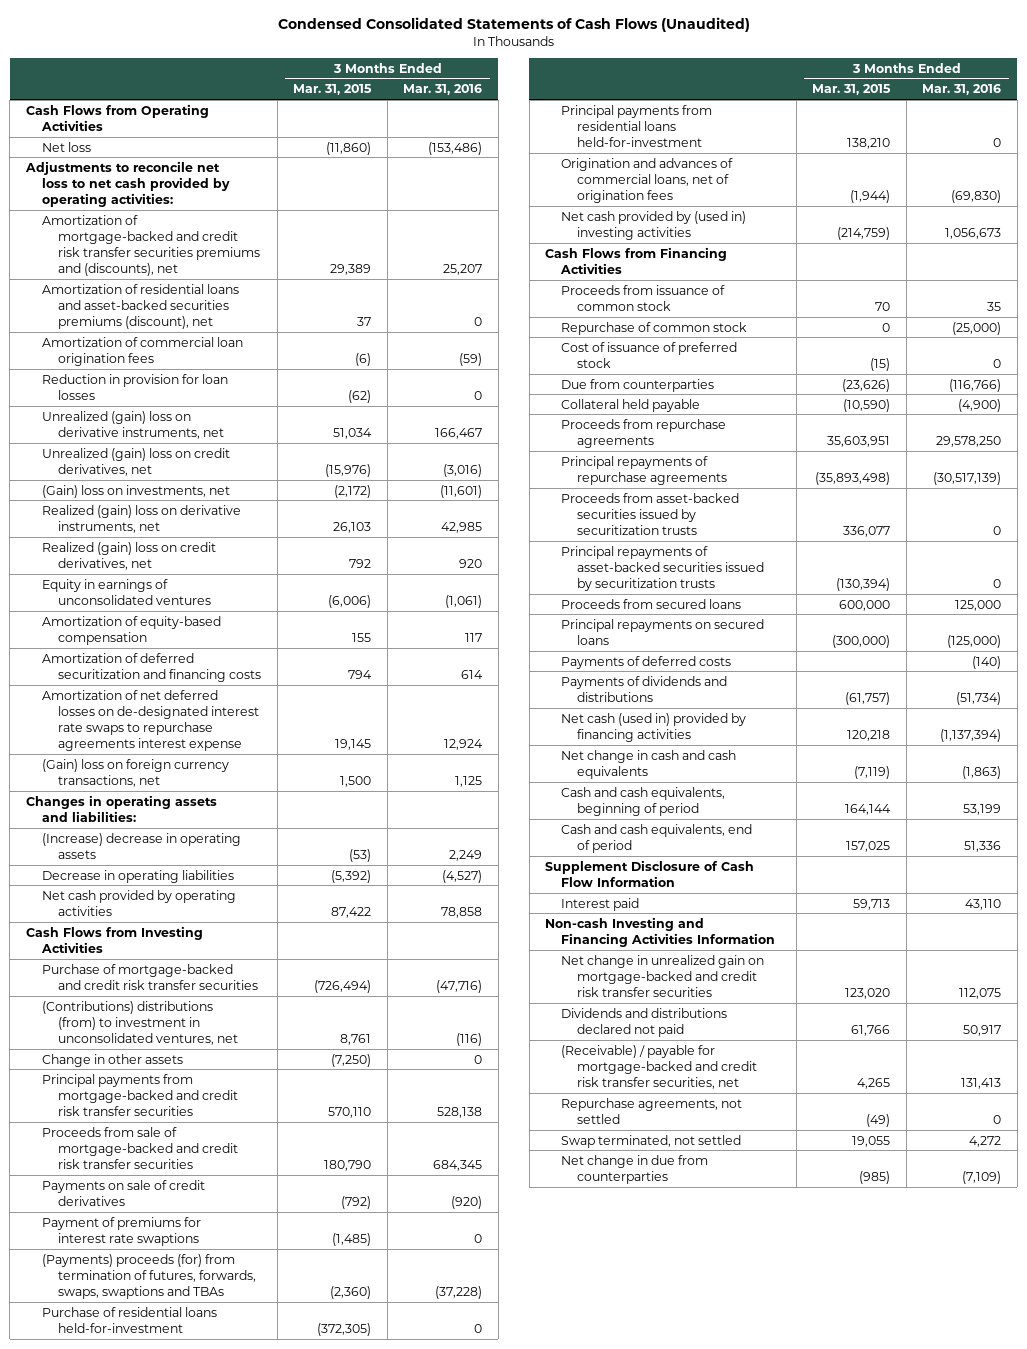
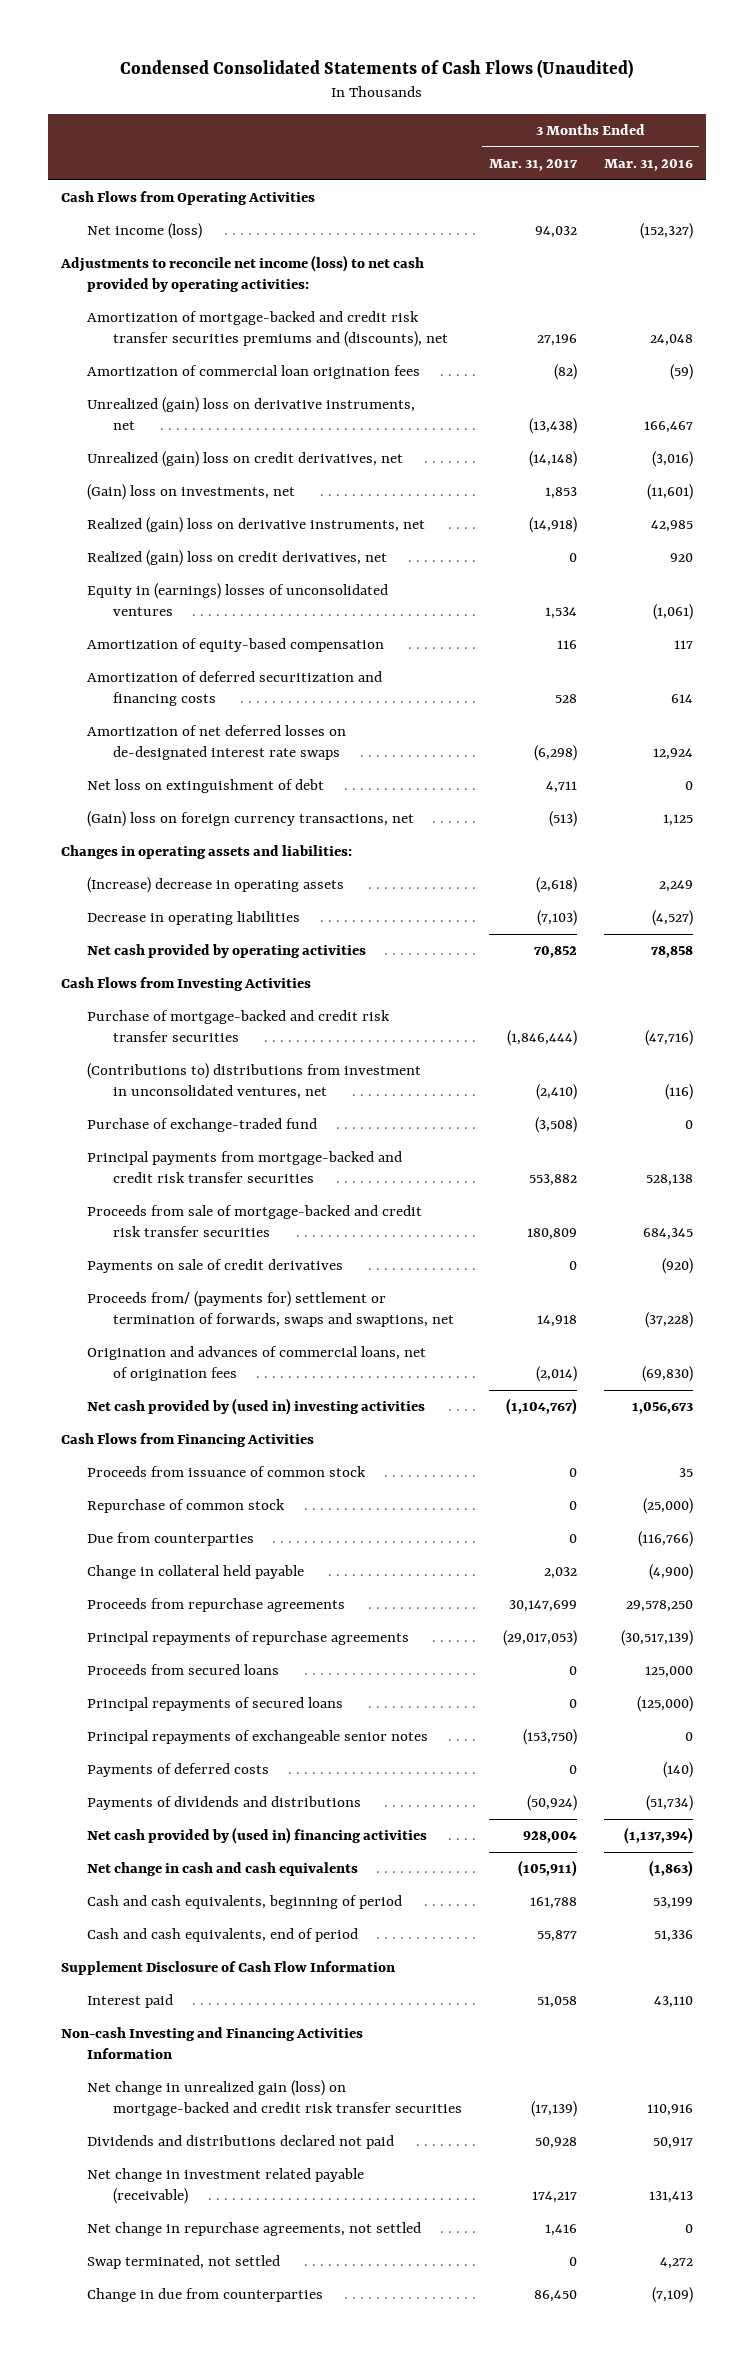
- | 3 Months Ended Mar. 31, 2015 | 3 Months Ended Mar. 31, 2016
+ | 3 Months Ended Mar. 31, 2017 | 3 Months Ended Mar. 31, 2016
- Net loss | (11,860) | (153,486)
- Adjustments to reconcile net loss to net cash provided by operating activities:
- Amortization of mortgage-backed and credit risk transfer securities premiums and (discounts), net | 29,389 | 25,207
- Amortization of residential loans and asset-backed securities premiums (discount), net | 37 | 0
+ Net income (loss) | 94,032 | (152,327)
+ Adjustments to reconcile net income (loss) to net cash provided by operating activities:
+ Amortization of mortgage-backed and credit risk transfer securities premiums and (discounts), net | 27,196 | 24,048
- Reduction in provision for loan losses | (62) | 0
- Equity in earnings of unconsolidated ventures | (6,006) | (1,061)
+ Equity in (earnings) losses of unconsolidated ventures | 1,534 | (1,061)
- Amortization of net deferred losses on de-designated interest rate swaps to repurchase agreements interest expense | 19,145 | 12,924
+ Amortization of net deferred losses on de-designated interest rate swaps | (6,298) | 12,924
+ Net loss on extinguishment of debt | 4,711 | 0
- (Contributions) distributions (from) to investment in unconsolidated ventures, net | 8,761 | (116)
- Change in other assets | (7,250) | 0
+ (Contributions to) distributions from investment in unconsolidated ventures, net | (2,410) | (116)
+ Purchase of exchange-traded fund | (3,508) | 0
- Payment of premiums for interest rate swaptions | (1,485) | 0
- (Payments) proceeds (for) from termination of futures, forwards, swaps, swaptions and TBAs | (2,360) | (37,228)
- Purchase of residential loans held-for-investment | (372,305) | 0
- Principal payments from residential loans held-for-investment | 138,210 | 0
+ Proceeds from/ (payments for) settlement or termination of forwards, swaps and swaptions, net | 14,918 | (37,228)
- Cost of issuance of preferred stock | (15) | 0
- Collateral held payable | (10,590) | (4,900)
+ Change in collateral held payable | 2,032 | (4,900)
- Proceeds from asset-backed securities issued by securitization trusts | 336,077 | 0
- Principal repayments of asset-backed securities issued by securitization trusts | (130,394) | 0
- Principal repayments on secured loans | (300,000) | (125,000)
+ Principal repayments of secured loans | 0 | (125,000)
+ Principal repayments of exchangeable senior notes | (153,750) | 0
- Net cash (used in) provided by financing activities | 120,218 | (1,137,394)
+ Net cash provided by (used in) financing activities | 928,004 | (1,137,394)
- Net change in unrealized gain on mortgage-backed and credit risk transfer securities | 123,020 | 112,075
+ Net change in unrealized gain (loss) on mortgage-backed and credit risk transfer securities | (17,139) | 110,916
- (Receivable) / payable for mortgage-backed and credit risk transfer securities, net | 4,265 | 131,413
- Repurchase agreements, not settled | (49) | 0
+ Net change in investment related payable (receivable) | 174,217 | 131,413
+ Net change in repurchase agreements, not settled | 1,416 | 0
- Net change in due from counterparties | (985) | (7,109)
+ Change in due from counterparties | 86,450 | (7,109)

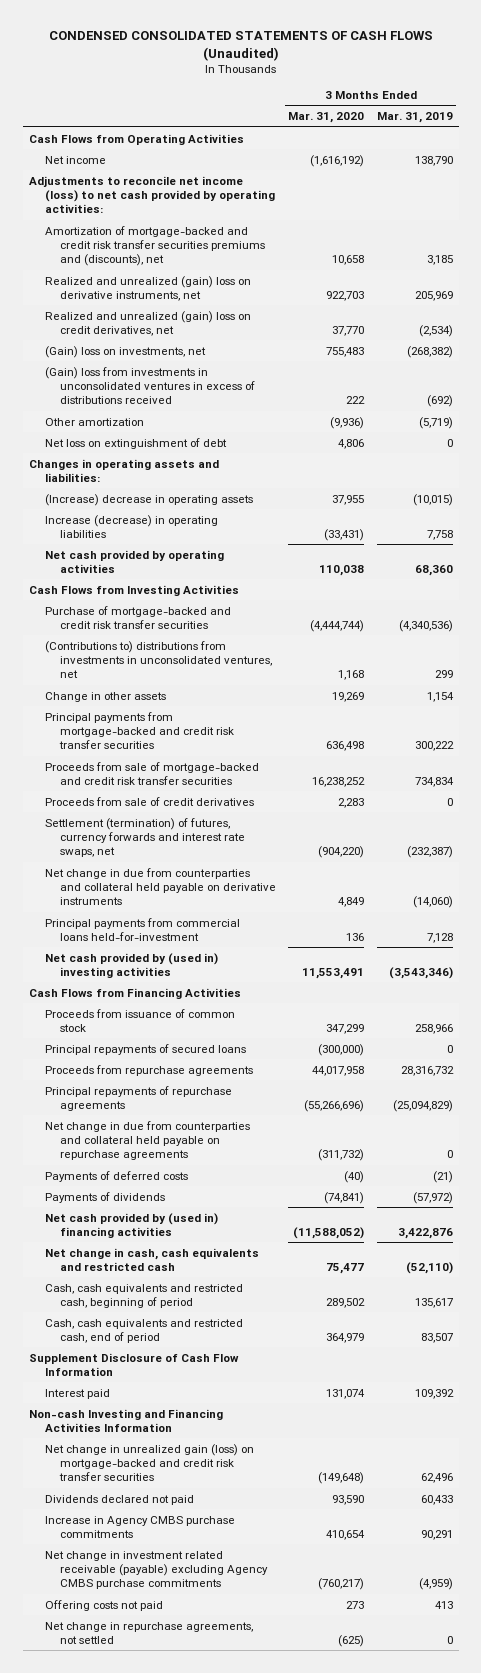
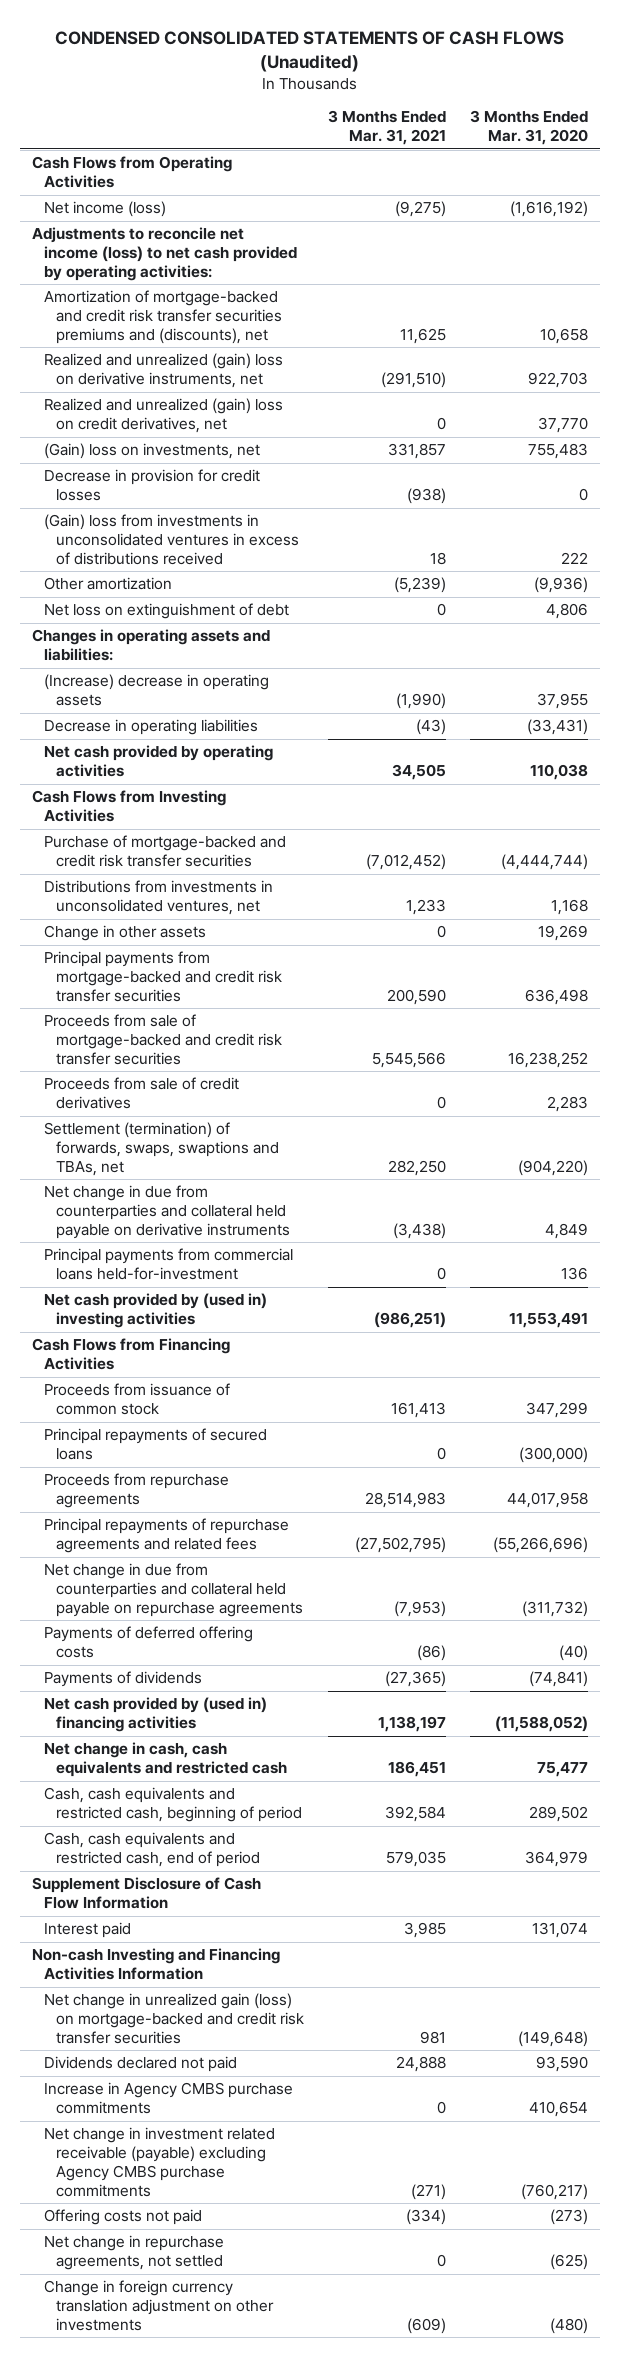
- | 3 Months Ended Mar. 31, 2020 | 3 Months Ended Mar. 31, 2019
+ | 3 Months Ended Mar. 31, 2021 | 3 Months Ended Mar. 31, 2020
- Net income | (1,616,192) | 138,790
+ Net income (loss) | (9,275) | (1,616,192)
+ Decrease in provision for credit losses | (938) | 0
- Increase (decrease) in operating liabilities | (33,431) | 7,758
+ Decrease in operating liabilities | (43) | (33,431)
- (Contributions to) distributions from investments in unconsolidated ventures, net | 1,168 | 299
+ Distributions from investments in unconsolidated ventures, net | 1,233 | 1,168
- Settlement (termination) of futures, currency forwards and interest rate swaps, net | (904,220) | (232,387)
+ Settlement (termination) of forwards, swaps, swaptions and TBAs, net | 282,250 | (904,220)
- Principal repayments of repurchase agreements | (55,266,696) | (25,094,829)
+ Principal repayments of repurchase agreements and related fees | (27,502,795) | (55,266,696)
- Payments of deferred costs | (40) | (21)
+ Payments of deferred offering costs | (86) | (40)
- Offering costs not paid | 273 | 413
+ Offering costs not paid | (334) | (273)
+ Change in foreign currency translation adjustment on other investments | (609) | (480)

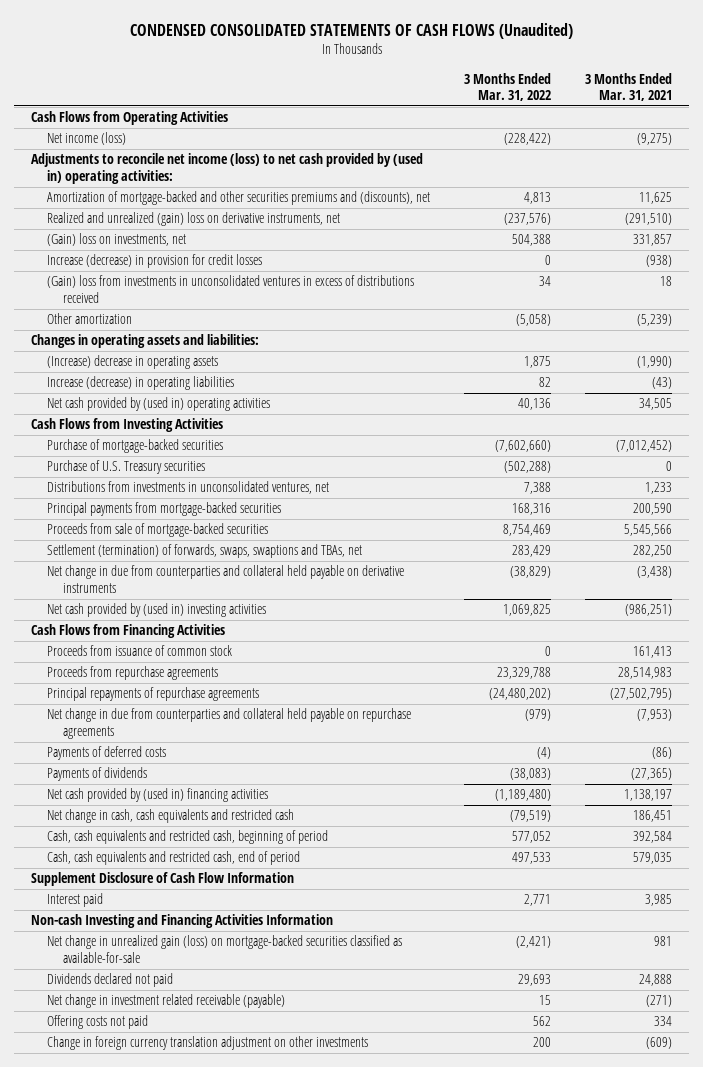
- | 3 Months Ended Mar. 31, 2021 | 3 Months Ended Mar. 31, 2020
+ | 3 Months Ended Mar. 31, 2022 | 3 Months Ended Mar. 31, 2021
- Adjustments to reconcile net income (loss) to net cash provided by operating activities:
- Amortization of mortgage-backed and credit risk transfer securities premiums and (discounts), net | 11,625 | 10,658
+ Adjustments to reconcile net income (loss) to net cash provided by (used in) operating activities:
+ Amortization of mortgage-backed and other securities premiums and (discounts), net | 4,813 | 11,625
- Realized and unrealized (gain) loss on credit derivatives, net | 0 | 37,770
- Decrease in provision for credit losses | (938) | 0
+ Increase (decrease) in provision for credit losses | 0 | (938)
- Net loss on extinguishment of debt | 0 | 4,806
- Decrease in operating liabilities | (43) | (33,431)
- Net cash provided by operating activities | 34,505 | 110,038
+ Increase (decrease) in operating liabilities | 82 | (43)
+ Net cash provided by (used in) operating activities | 40,136 | 34,505
- Purchase of mortgage-backed and credit risk transfer securities | (7,012,452) | (4,444,744)
+ Purchase of mortgage-backed securities | (7,602,660) | (7,012,452)
+ Purchase of U.S. Treasury securities | (502,288) | 0
- Change in other assets | 0 | 19,269
- Principal payments from mortgage-backed and credit risk transfer securities | 200,590 | 636,498
- Proceeds from sale of mortgage-backed and credit risk transfer securities | 5,545,566 | 16,238,252
- Proceeds from sale of credit derivatives | 0 | 2,283
+ Principal payments from mortgage-backed securities | 168,316 | 200,590
+ Proceeds from sale of mortgage-backed securities | 8,754,469 | 5,545,566
- Principal payments from commercial loans held-for-investment | 0 | 136
- Principal repayments of secured loans | 0 | (300,000)
- Principal repayments of repurchase agreements and related fees | (27,502,795) | (55,266,696)
+ Principal repayments of repurchase agreements | (24,480,202) | (27,502,795)
- Payments of deferred offering costs | (86) | (40)
+ Payments of deferred costs | (4) | (86)
- Net change in unrealized gain (loss) on mortgage-backed and credit risk transfer securities | 981 | (149,648)
+ Net change in unrealized gain (loss) on mortgage-backed securities classified as available-for-sale | (2,421) | 981
- Increase in Agency CMBS purchase commitments | 0 | 410,654
- Net change in investment related receivable (payable) excluding Agency CMBS purchase commitments | (271) | (760,217)
- Offering costs not paid | (334) | (273)
- Net change in repurchase agreements, not settled | 0 | (625)
+ Net change in investment related receivable (payable) | 15 | (271)
+ Offering costs not paid | 562 | 334

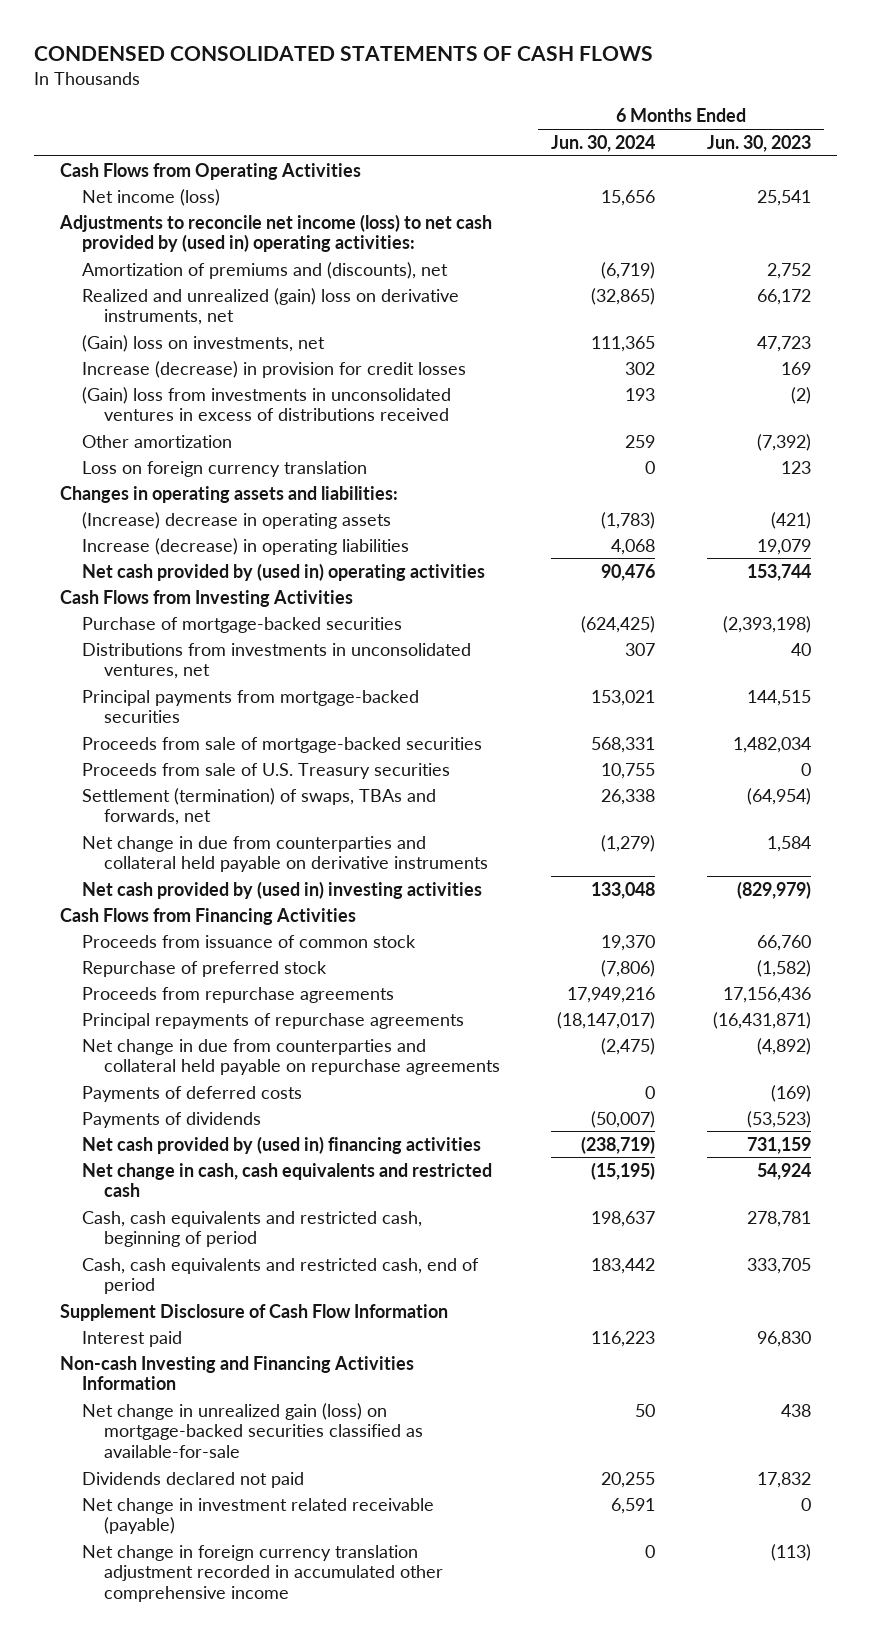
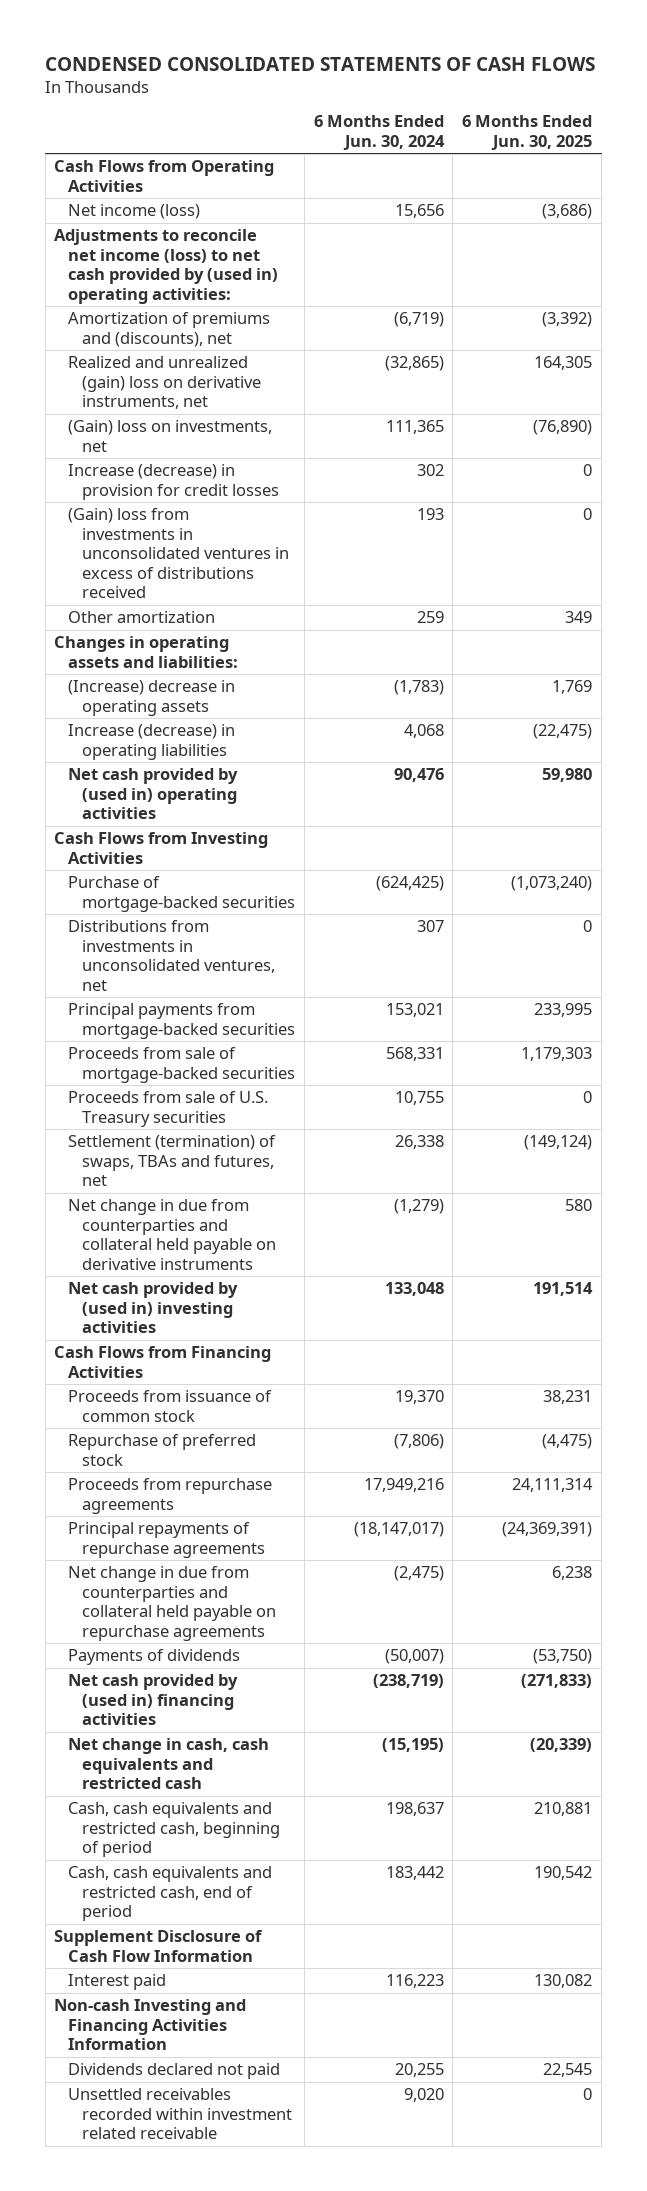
- | 6 Months Ended Jun. 30, 2024 | 6 Months Ended Jun. 30, 2023
+ | 6 Months Ended Jun. 30, 2024 | 6 Months Ended Jun. 30, 2025
- Loss on foreign currency translation | 0 | 123
- Settlement (termination) of swaps, TBAs and forwards, net | 26,338 | (64,954)
+ Settlement (termination) of swaps, TBAs and futures, net | 26,338 | (149,124)
- Payments of deferred costs | 0 | (169)
- Net change in unrealized gain (loss) on mortgage-backed securities classified as available-for-sale | 50 | 438
- Net change in investment related receivable (payable) | 6,591 | 0
- Net change in foreign currency translation adjustment recorded in accumulated other comprehensive income | 0 | (113)
+ Unsettled receivables recorded within investment related receivable | 9,020 | 0

